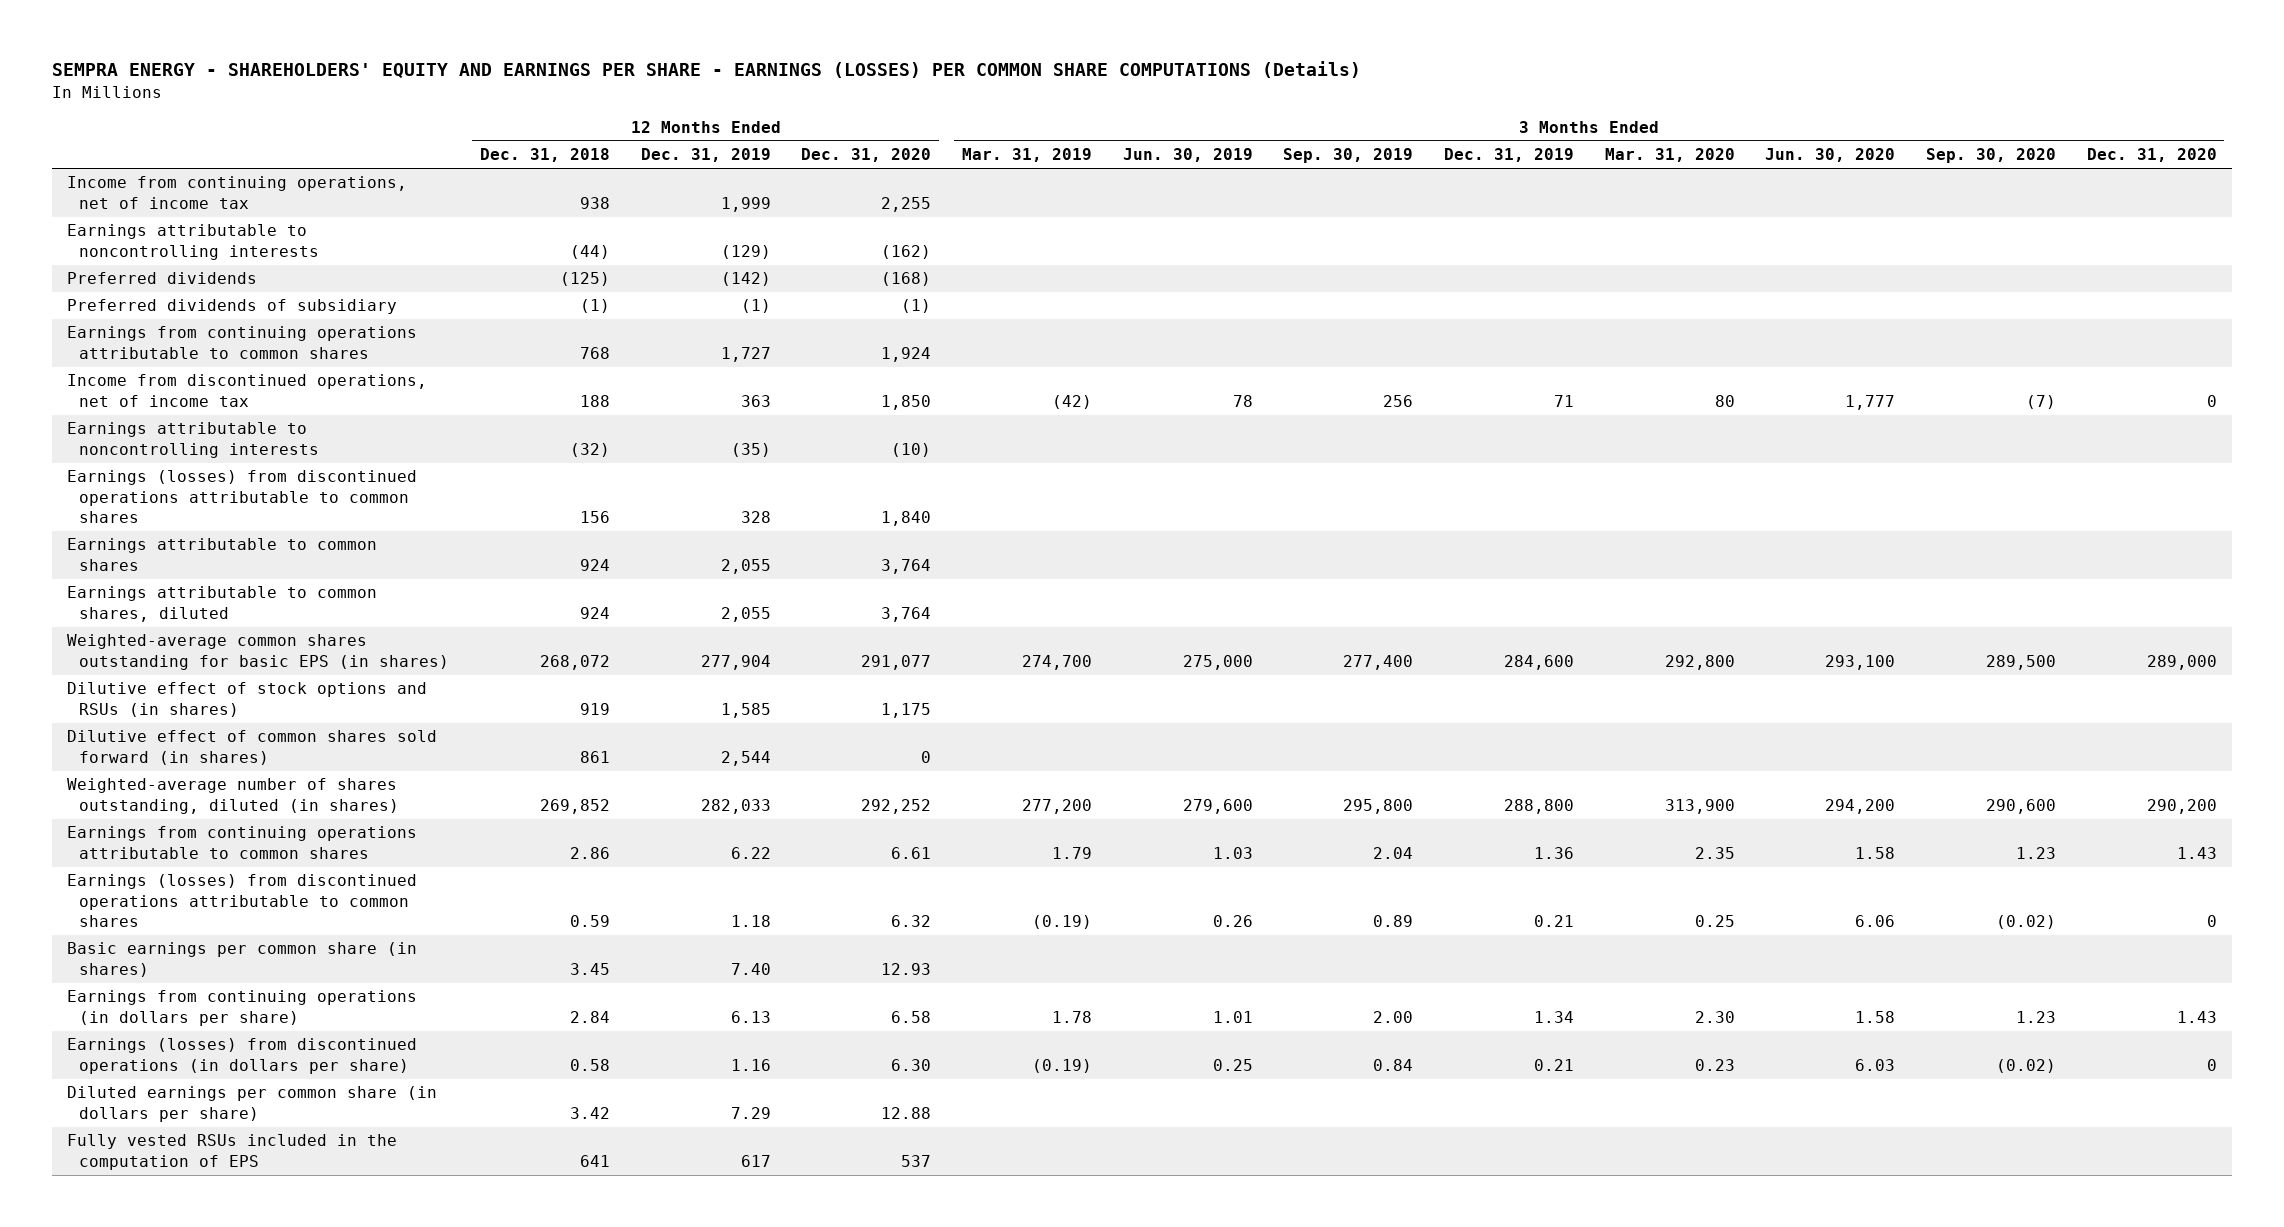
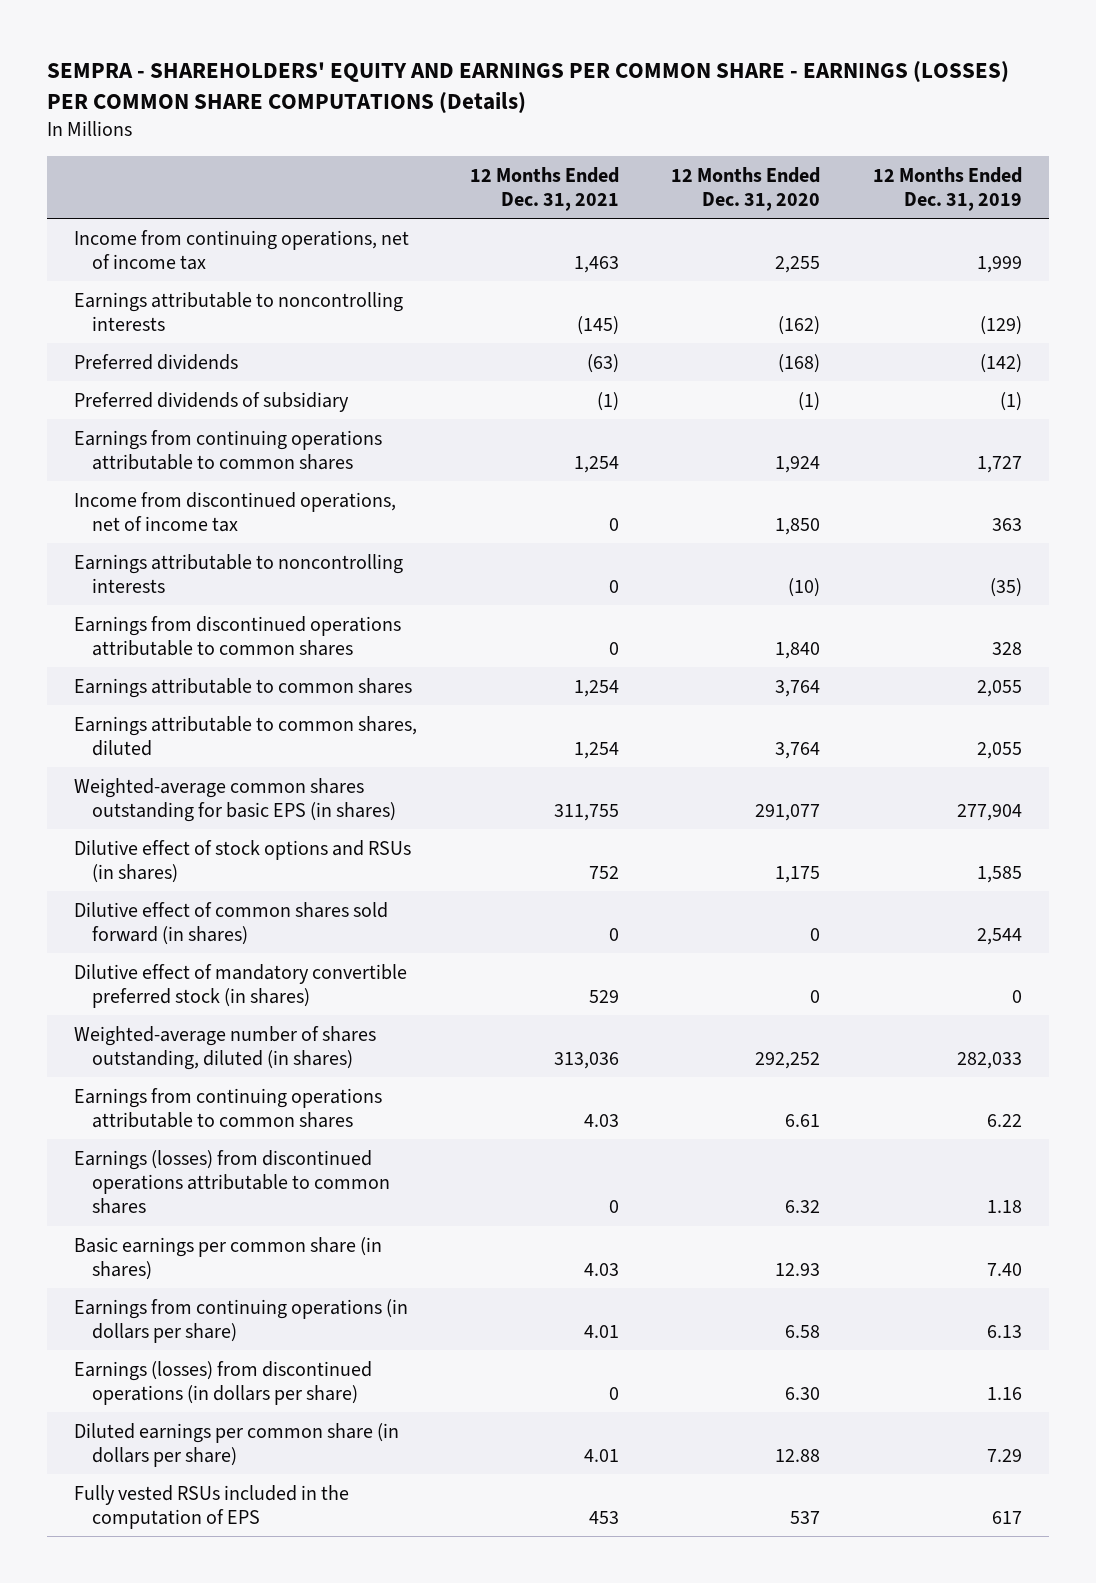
- SEMPRA ENERGY - SHAREHOLDERS' EQUITY AND EARNINGS PER SHARE - EARNINGS (LOSSES) PER COMMON SHARE COMPUTATIONS (Details)
+ SEMPRA - SHAREHOLDERS' EQUITY AND EARNINGS PER COMMON SHARE - EARNINGS (LOSSES) PER COMMON SHARE COMPUTATIONS (Details)
- | 12 Months Ended Dec. 31, 2018 | 12 Months Ended Dec. 31, 2019 | 12 Months Ended Dec. 31, 2020 | 3 Months Ended Mar. 31, 2019 | 3 Months Ended Jun. 30, 2019 | 3 Months Ended Sep. 30, 2019 | 3 Months Ended Dec. 31, 2019 | 3 Months Ended Mar. 31, 2020 | 3 Months Ended Jun. 30, 2020 | 3 Months Ended Sep. 30, 2020 | 3 Months Ended Dec. 31, 2020
+ | 12 Months Ended Dec. 31, 2021 | 12 Months Ended Dec. 31, 2020 | 12 Months Ended Dec. 31, 2019
- Earnings (losses) from discontinued operations attributable to common shares | 156 | 328 | 1,840 | | | | | | | |
+ Earnings from discontinued operations attributable to common shares | 0 | 1,840 | 328
+ Dilutive effect of mandatory convertible preferred stock (in shares) | 529 | 0 | 0

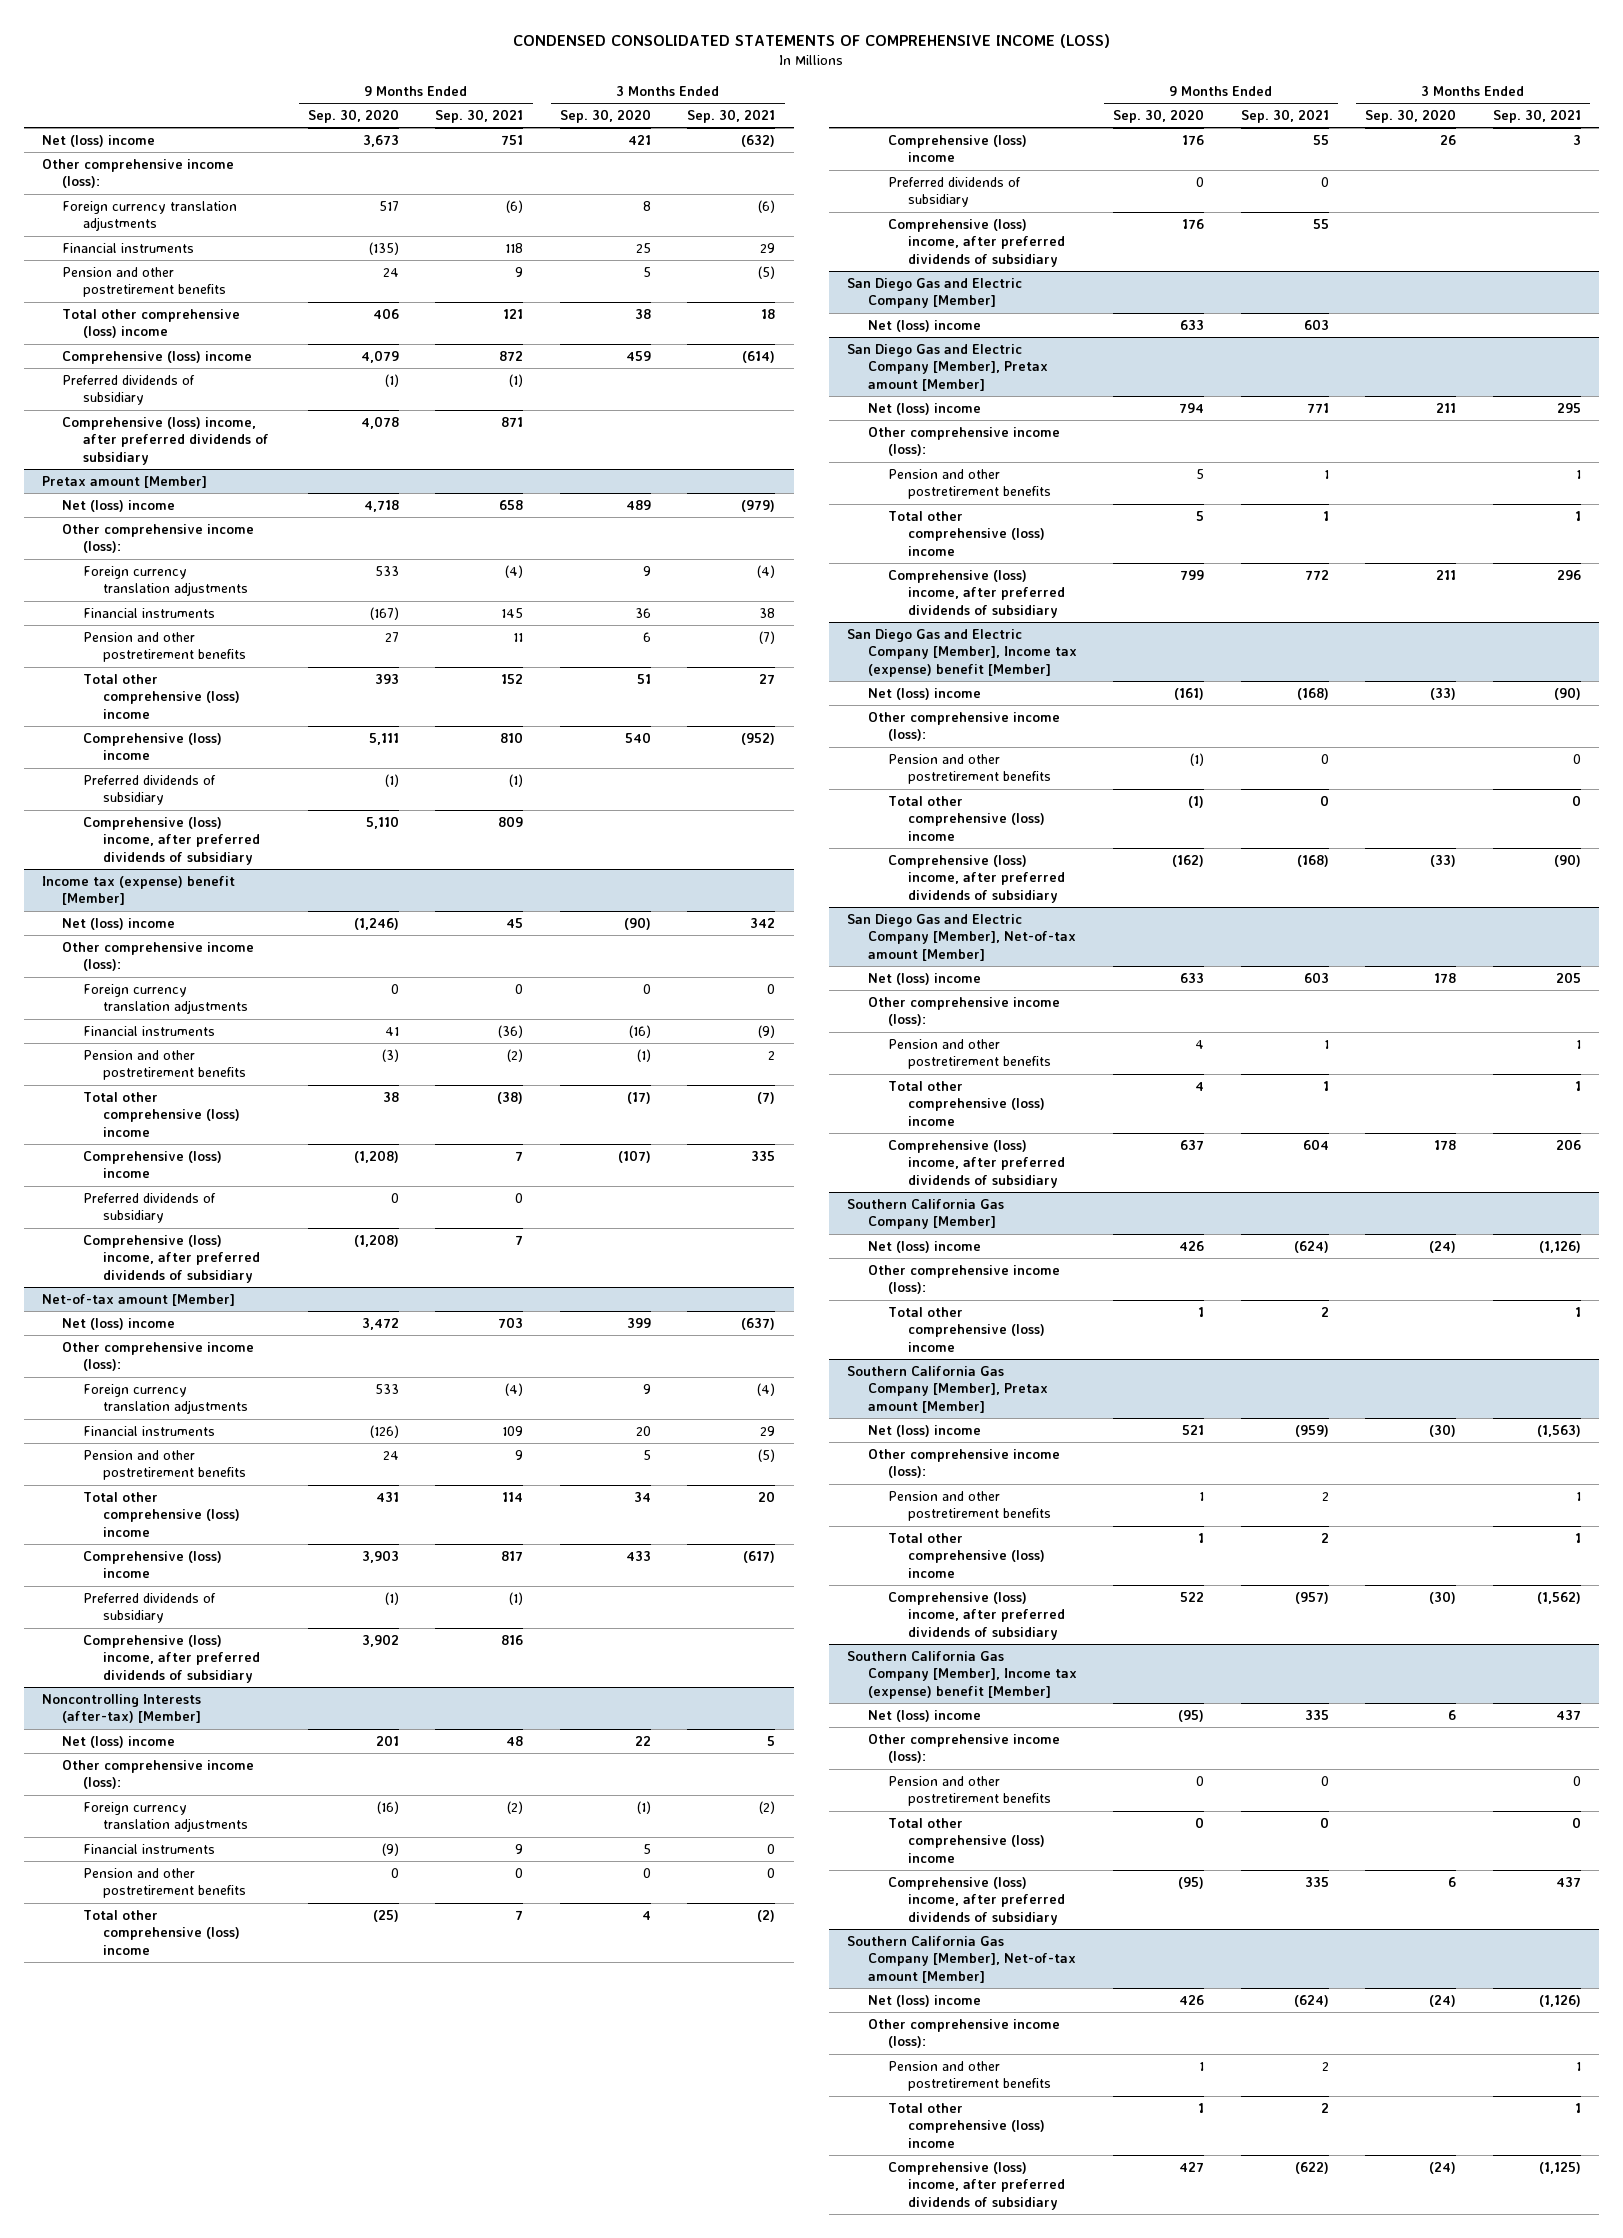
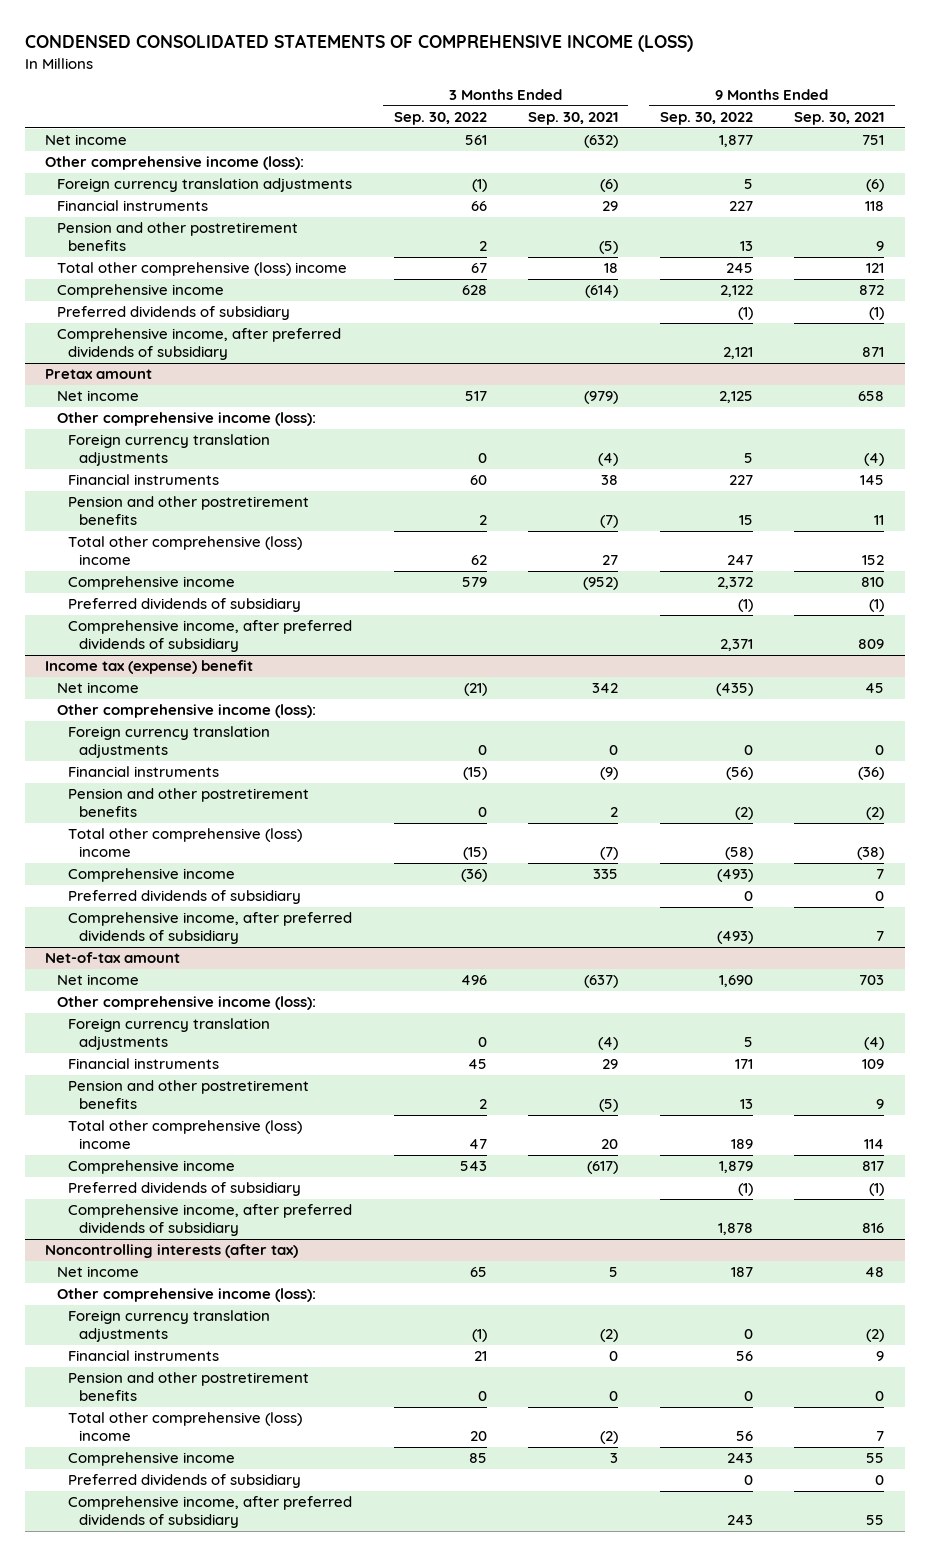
- | 9 Months Ended Sep. 30, 2020 | 9 Months Ended Sep. 30, 2021 | 3 Months Ended Sep. 30, 2020 | 3 Months Ended Sep. 30, 2021
+ | 3 Months Ended Sep. 30, 2022 | 3 Months Ended Sep. 30, 2021 | 9 Months Ended Sep. 30, 2022 | 9 Months Ended Sep. 30, 2021
- Net (loss) income | 3,673 | 751 | 421 | (632)
+ Net income | 561 | (632) | 1,877 | 751
- Comprehensive (loss) income | 4,079 | 872 | 459 | (614)
+ Comprehensive income | 628 | (614) | 2,122 | 872
- Comprehensive (loss) income, after preferred dividends of subsidiary | 4,078 | 871 | |
- Pretax amount [Member]
- Net (loss) income | 4,718 | 658 | 489 | (979)
+ Comprehensive income, after preferred dividends of subsidiary | | | 2,121 | 871
+ Pretax amount
+ Net income | 517 | (979) | 2,125 | 658
- Comprehensive (loss) income | 5,111 | 810 | 540 | (952)
+ Comprehensive income | 579 | (952) | 2,372 | 810
- Comprehensive (loss) income, after preferred dividends of subsidiary | 5,110 | 809 | |
- Income tax (expense) benefit [Member]
- Net (loss) income | (1,246) | 45 | (90) | 342
+ Comprehensive income, after preferred dividends of subsidiary | | | 2,371 | 809
+ Income tax (expense) benefit
+ Net income | (21) | 342 | (435) | 45
- Comprehensive (loss) income | (1,208) | 7 | (107) | 335
+ Comprehensive income | (36) | 335 | (493) | 7
- Comprehensive (loss) income, after preferred dividends of subsidiary | (1,208) | 7 | |
- Net-of-tax amount [Member]
- Net (loss) income | 3,472 | 703 | 399 | (637)
+ Comprehensive income, after preferred dividends of subsidiary | | | (493) | 7
+ Net-of-tax amount
+ Net income | 496 | (637) | 1,690 | 703
- Comprehensive (loss) income | 3,903 | 817 | 433 | (617)
+ Comprehensive income | 543 | (617) | 1,879 | 817
- Comprehensive (loss) income, after preferred dividends of subsidiary | 3,902 | 816 | |
- Noncontrolling Interests (after-tax) [Member]
- Net (loss) income | 201 | 48 | 22 | 5
+ Comprehensive income, after preferred dividends of subsidiary | | | 1,878 | 816
+ Noncontrolling interests (after tax)
+ Net income | 65 | 5 | 187 | 48
- Comprehensive (loss) income | 176 | 55 | 26 | 3
+ Comprehensive income | 85 | 3 | 243 | 55
- Comprehensive (loss) income, after preferred dividends of subsidiary | 176 | 55 | |
- San Diego Gas and Electric Company [Member]
- Net (loss) income | 633 | 603 | |
- San Diego Gas and Electric Company [Member], Pretax amount [Member]
- Net (loss) income | 794 | 771 | 211 | 295
- Other comprehensive income (loss):
- Pension and other postretirement benefits | 5 | 1 | | 1
- Total other comprehensive (loss) income | 5 | 1 | | 1
- Comprehensive (loss) income, after preferred dividends of subsidiary | 799 | 772 | 211 | 296
- San Diego Gas and Electric Company [Member], Income tax (expense) benefit [Member]
- Net (loss) income | (161) | (168) | (33) | (90)
- Other comprehensive income (loss):
- Pension and other postretirement benefits | (1) | 0 | | 0
- Total other comprehensive (loss) income | (1) | 0 | | 0
- Comprehensive (loss) income, after preferred dividends of subsidiary | (162) | (168) | (33) | (90)
- San Diego Gas and Electric Company [Member], Net-of-tax amount [Member]
- Net (loss) income | 633 | 603 | 178 | 205
- Other comprehensive income (loss):
- Pension and other postretirement benefits | 4 | 1 | | 1
- Total other comprehensive (loss) income | 4 | 1 | | 1
- Comprehensive (loss) income, after preferred dividends of subsidiary | 637 | 604 | 178 | 206
- Southern California Gas Company [Member]
- Net (loss) income | 426 | (624) | (24) | (1,126)
- Other comprehensive income (loss):
- Total other comprehensive (loss) income | 1 | 2 | | 1
- Southern California Gas Company [Member], Pretax amount [Member]
- Net (loss) income | 521 | (959) | (30) | (1,563)
- Other comprehensive income (loss):
- Pension and other postretirement benefits | 1 | 2 | | 1
- Total other comprehensive (loss) income | 1 | 2 | | 1
- Comprehensive (loss) income, after preferred dividends of subsidiary | 522 | (957) | (30) | (1,562)
- Southern California Gas Company [Member], Income tax (expense) benefit [Member]
- Net (loss) income | (95) | 335 | 6 | 437
- Other comprehensive income (loss):
- Pension and other postretirement benefits | 0 | 0 | | 0
- Total other comprehensive (loss) income | 0 | 0 | | 0
- Comprehensive (loss) income, after preferred dividends of subsidiary | (95) | 335 | 6 | 437
- Southern California Gas Company [Member], Net-of-tax amount [Member]
- Net (loss) income | 426 | (624) | (24) | (1,126)
- Other comprehensive income (loss):
- Pension and other postretirement benefits | 1 | 2 | | 1
- Total other comprehensive (loss) income | 1 | 2 | | 1
- Comprehensive (loss) income, after preferred dividends of subsidiary | 427 | (622) | (24) | (1,125)
+ Comprehensive income, after preferred dividends of subsidiary | | | 243 | 55

